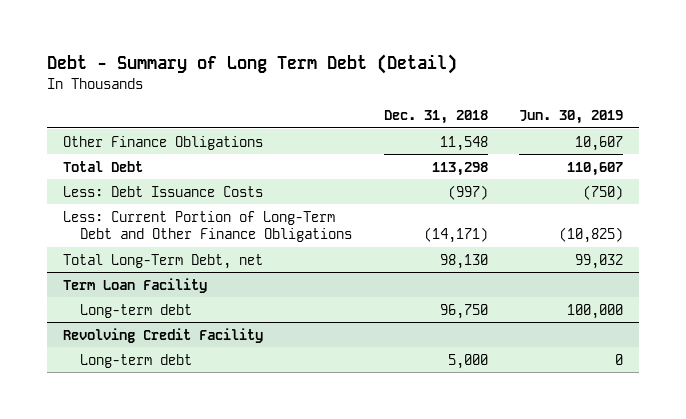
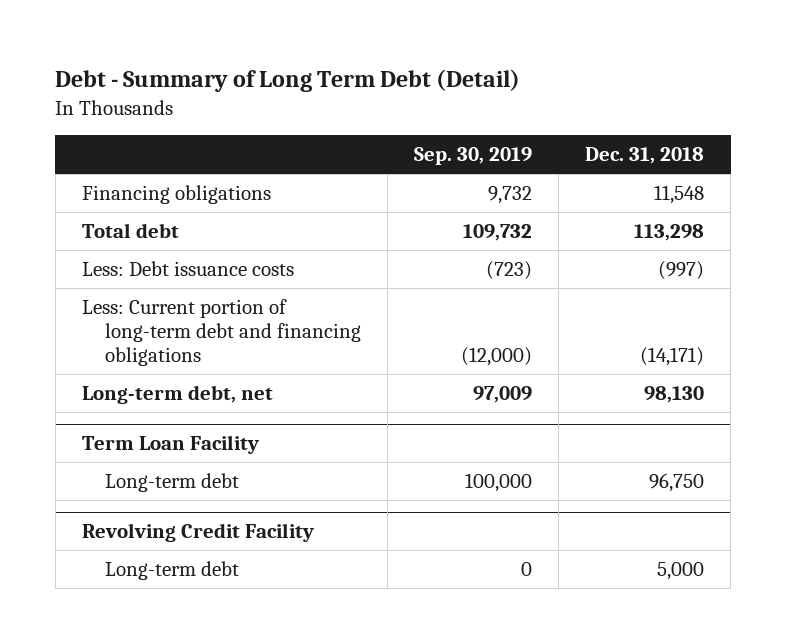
- | Dec. 31, 2018 | Jun. 30, 2019
+ | Sep. 30, 2019 | Dec. 31, 2018
- Other Finance Obligations | 11,548 | 10,607
- Total Debt | 113,298 | 110,607
- Less: Debt Issuance Costs | (997) | (750)
- Less: Current Portion of Long-Term Debt and Other Finance Obligations | (14,171) | (10,825)
- Total Long-Term Debt, net | 98,130 | 99,032
+ Financing obligations | 9,732 | 11,548
+ Total debt | 109,732 | 113,298
+ Less: Debt issuance costs | (723) | (997)
+ Less: Current portion of long-term debt and financing obligations | (12,000) | (14,171)
+ Long-term debt, net | 97,009 | 98,130

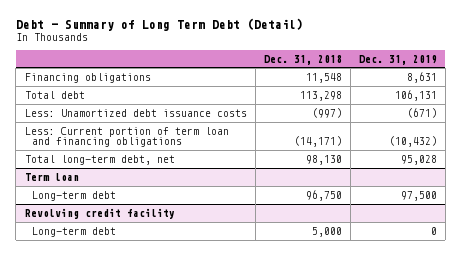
- | Sep. 30, 2019 | Dec. 31, 2018
+ | Dec. 31, 2018 | Dec. 31, 2019
- Less: Debt issuance costs | (723) | (997)
- Less: Current portion of long-term debt and financing obligations | (12,000) | (14,171)
- Long-term debt, net | 97,009 | 98,130
- Term Loan Facility
+ Less: Unamortized debt issuance costs | (997) | (671)
+ Less: Current portion of term loan and financing obligations | (14,171) | (10,432)
+ Total long-term debt, net | 98,130 | 95,028
+ Term loan
- Revolving Credit Facility
+ Revolving credit facility

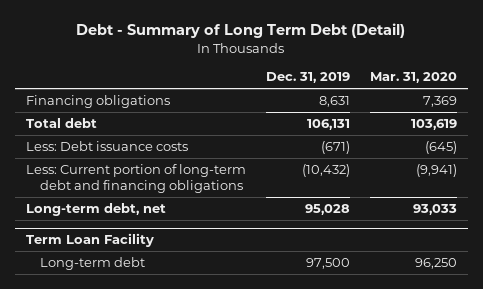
- | Dec. 31, 2018 | Dec. 31, 2019
+ | Dec. 31, 2019 | Mar. 31, 2020
- Less: Unamortized debt issuance costs | (997) | (671)
- Less: Current portion of term loan and financing obligations | (14,171) | (10,432)
- Total long-term debt, net | 98,130 | 95,028
- Term loan
+ Less: Debt issuance costs | (671) | (645)
+ Less: Current portion of long-term debt and financing obligations | (10,432) | (9,941)
+ Long-term debt, net | 95,028 | 93,033
+ Term Loan Facility
- Revolving credit facility
- Long-term debt | 5,000 | 0

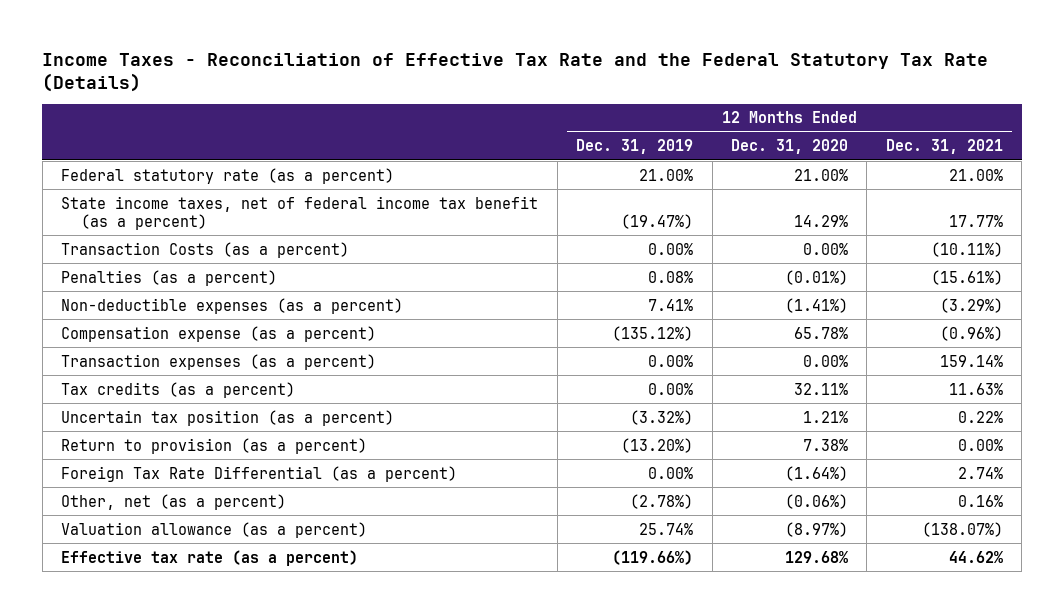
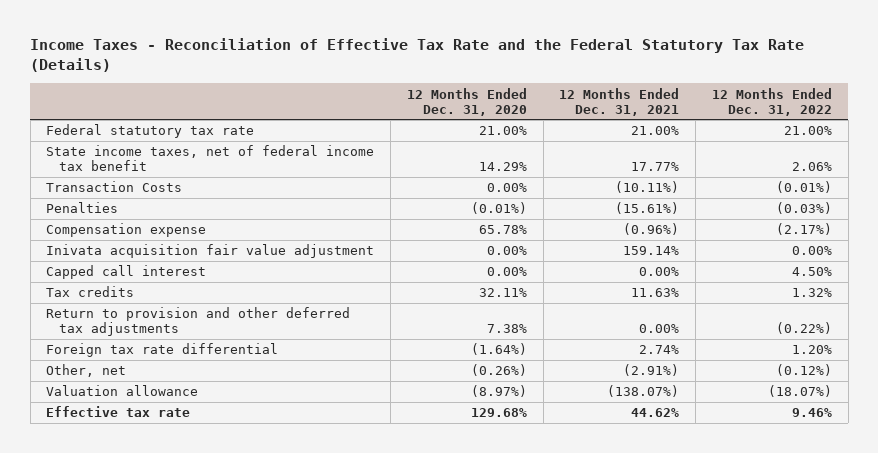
- | 12 Months Ended Dec. 31, 2019 | 12 Months Ended Dec. 31, 2020 | 12 Months Ended Dec. 31, 2021
+ | 12 Months Ended Dec. 31, 2020 | 12 Months Ended Dec. 31, 2021 | 12 Months Ended Dec. 31, 2022
- Federal statutory rate (as a percent) | 21.00% | 21.00% | 21.00%
- State income taxes, net of federal income tax benefit (as a percent) | (19.47%) | 14.29% | 17.77%
- Transaction Costs (as a percent) | 0.00% | 0.00% | (10.11%)
- Penalties (as a percent) | 0.08% | (0.01%) | (15.61%)
- Non-deductible expenses (as a percent) | 7.41% | (1.41%) | (3.29%)
- Compensation expense (as a percent) | (135.12%) | 65.78% | (0.96%)
- Transaction expenses (as a percent) | 0.00% | 0.00% | 159.14%
- Tax credits (as a percent) | 0.00% | 32.11% | 11.63%
- Uncertain tax position (as a percent) | (3.32%) | 1.21% | 0.22%
- Return to provision (as a percent) | (13.20%) | 7.38% | 0.00%
- Foreign Tax Rate Differential (as a percent) | 0.00% | (1.64%) | 2.74%
- Other, net (as a percent) | (2.78%) | (0.06%) | 0.16%
- Valuation allowance (as a percent) | 25.74% | (8.97%) | (138.07%)
- Effective tax rate (as a percent) | (119.66%) | 129.68% | 44.62%
+ Federal statutory tax rate | 21.00% | 21.00% | 21.00%
+ State income taxes, net of federal income tax benefit | 14.29% | 17.77% | 2.06%
+ Transaction Costs | 0.00% | (10.11%) | (0.01%)
+ Penalties | (0.01%) | (15.61%) | (0.03%)
+ Compensation expense | 65.78% | (0.96%) | (2.17%)
+ Inivata acquisition fair value adjustment | 0.00% | 159.14% | 0.00%
+ Capped call interest | 0.00% | 0.00% | 4.50%
+ Tax credits | 32.11% | 11.63% | 1.32%
+ Return to provision and other deferred tax adjustments | 7.38% | 0.00% | (0.22%)
+ Foreign tax rate differential | (1.64%) | 2.74% | 1.20%
+ Other, net | (0.26%) | (2.91%) | (0.12%)
+ Valuation allowance | (8.97%) | (138.07%) | (18.07%)
+ Effective tax rate | 129.68% | 44.62% | 9.46%

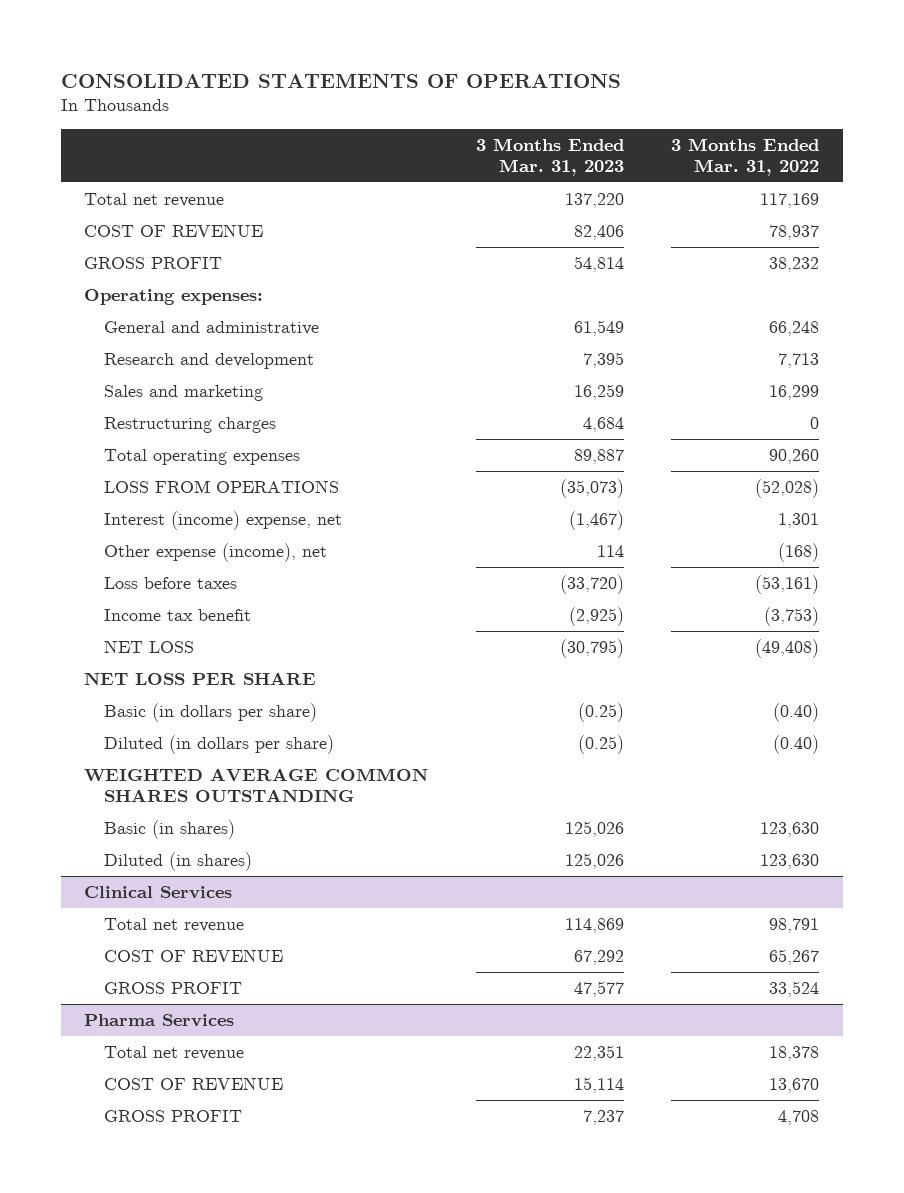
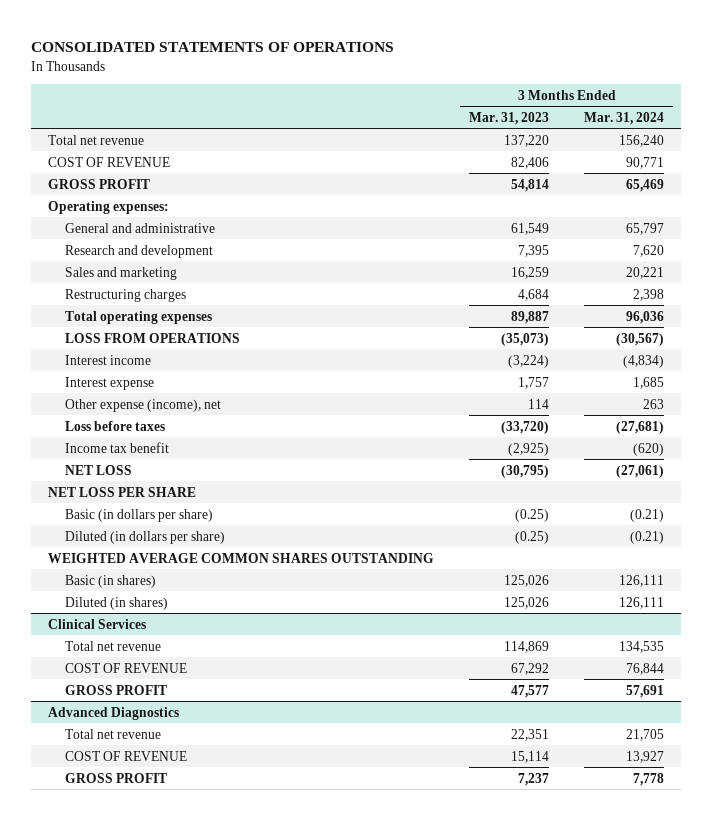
- | 3 Months Ended Mar. 31, 2023 | 3 Months Ended Mar. 31, 2022
+ | 3 Months Ended Mar. 31, 2023 | 3 Months Ended Mar. 31, 2024
- Interest (income) expense, net | (1,467) | 1,301
+ Interest income | (3,224) | (4,834)
+ Interest expense | 1,757 | 1,685
- Pharma Services
+ Advanced Diagnostics

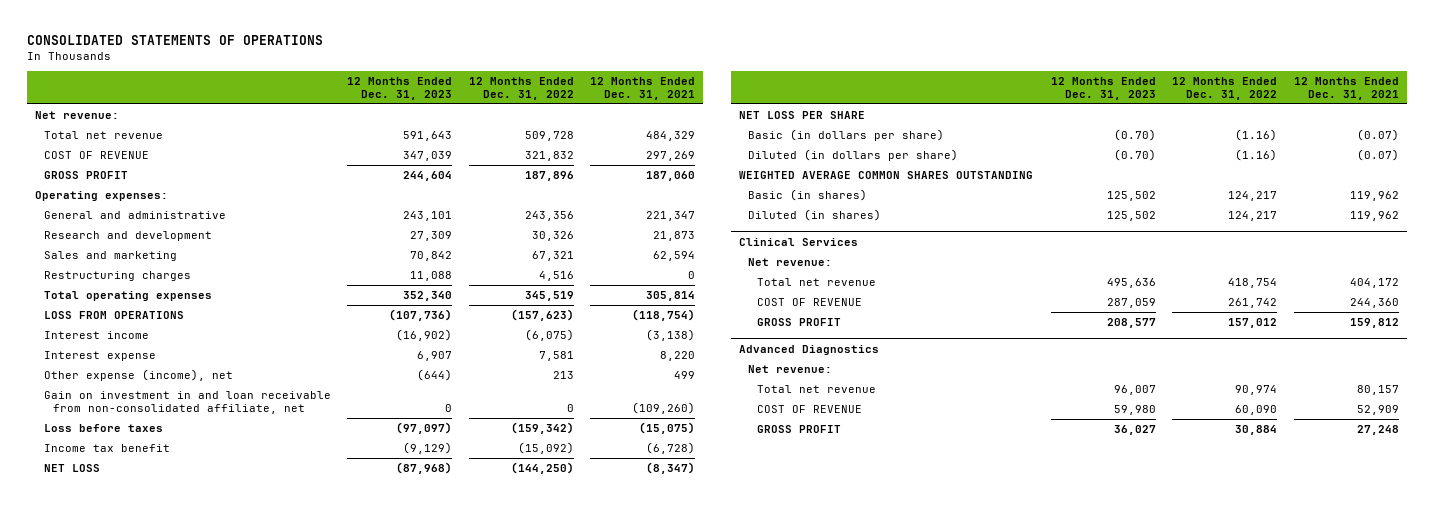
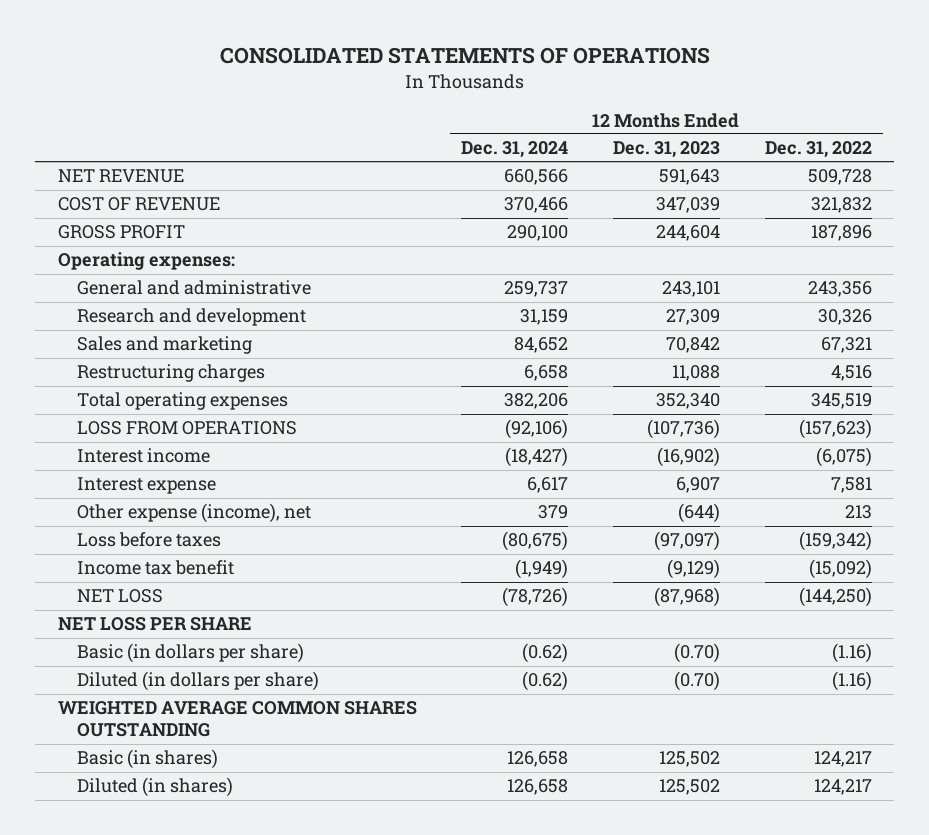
- | 12 Months Ended Dec. 31, 2023 | 12 Months Ended Dec. 31, 2022 | 12 Months Ended Dec. 31, 2021
+ | 12 Months Ended Dec. 31, 2024 | 12 Months Ended Dec. 31, 2023 | 12 Months Ended Dec. 31, 2022
- Net revenue:
- Total net revenue | 591,643 | 509,728 | 484,329
+ NET REVENUE | 660,566 | 591,643 | 509,728
- Gain on investment in and loan receivable from non-consolidated affiliate, net | 0 | 0 | (109,260)
- Clinical Services
- Net revenue:
- Total net revenue | 495,636 | 418,754 | 404,172
- COST OF REVENUE | 287,059 | 261,742 | 244,360
- GROSS PROFIT | 208,577 | 157,012 | 159,812
- Advanced Diagnostics
- Net revenue:
- Total net revenue | 96,007 | 90,974 | 80,157
- COST OF REVENUE | 59,980 | 60,090 | 52,909
- GROSS PROFIT | 36,027 | 30,884 | 27,248

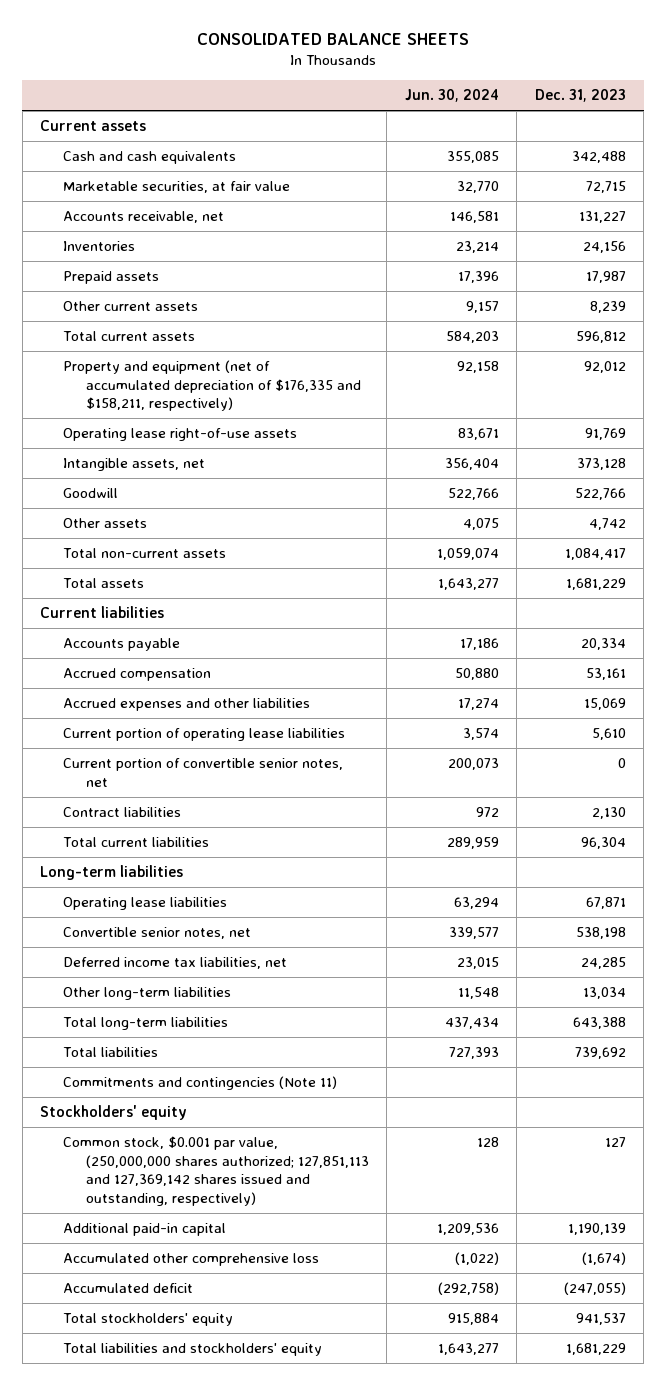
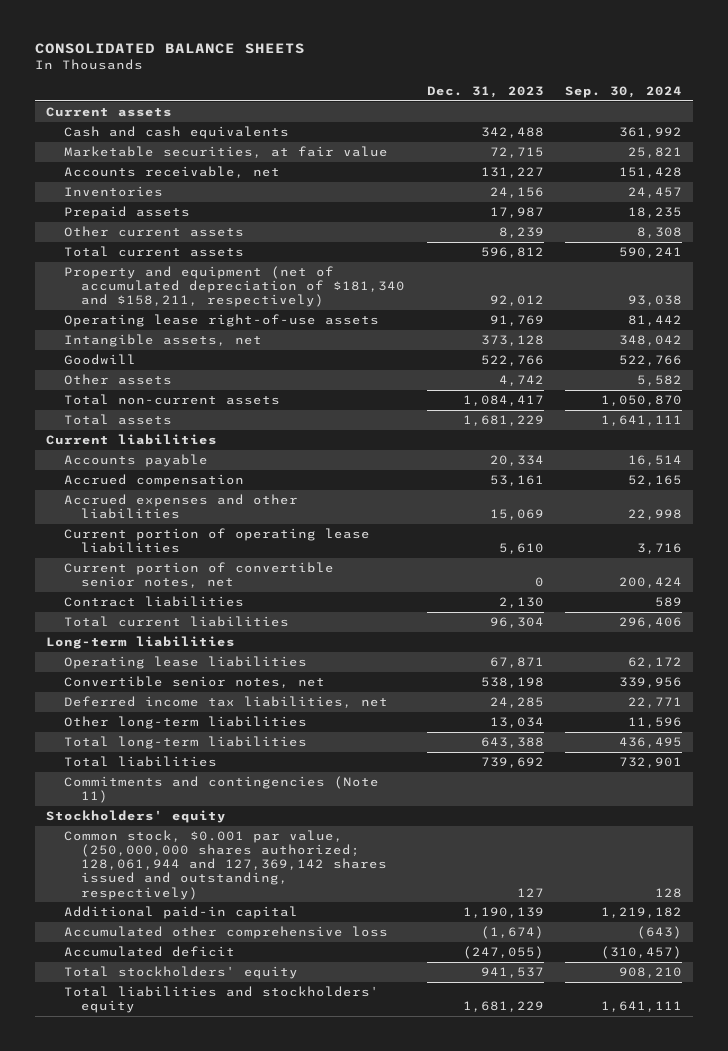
- | Jun. 30, 2024 | Dec. 31, 2023
+ | Dec. 31, 2023 | Sep. 30, 2024
- Property and equipment (net of accumulated depreciation of $176,335 and $158,211, respectively) | 92,158 | 92,012
+ Property and equipment (net of accumulated depreciation of $181,340 and $158,211, respectively) | 92,012 | 93,038
- Common stock, $0.001 par value, (250,000,000 shares authorized; 127,851,113 and 127,369,142 shares issued and outstanding, respectively) | 128 | 127
+ Common stock, $0.001 par value, (250,000,000 shares authorized; 128,061,944 and 127,369,142 shares issued and outstanding, respectively) | 127 | 128

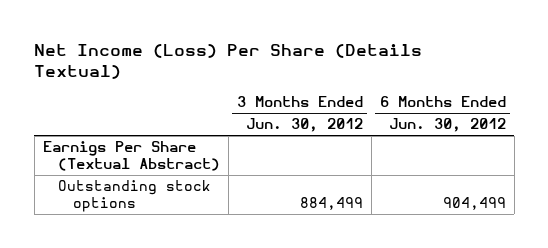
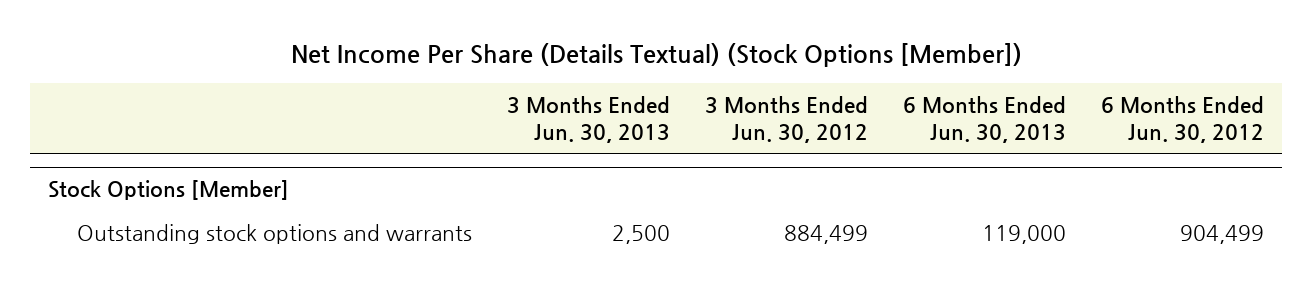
- Net Income (Loss) Per Share (Details Textual)
+ Net Income Per Share (Details Textual) (Stock Options [Member])
- | 3 Months Ended Jun. 30, 2012 | 6 Months Ended Jun. 30, 2012
+ | 3 Months Ended Jun. 30, 2013 | 3 Months Ended Jun. 30, 2012 | 6 Months Ended Jun. 30, 2013 | 6 Months Ended Jun. 30, 2012
- Earnigs Per Share (Textual Abstract)
- Outstanding stock options | 884,499 | 904,499
+ Stock Options [Member]
+ Outstanding stock options and warrants | 2,500 | 884,499 | 119,000 | 904,499

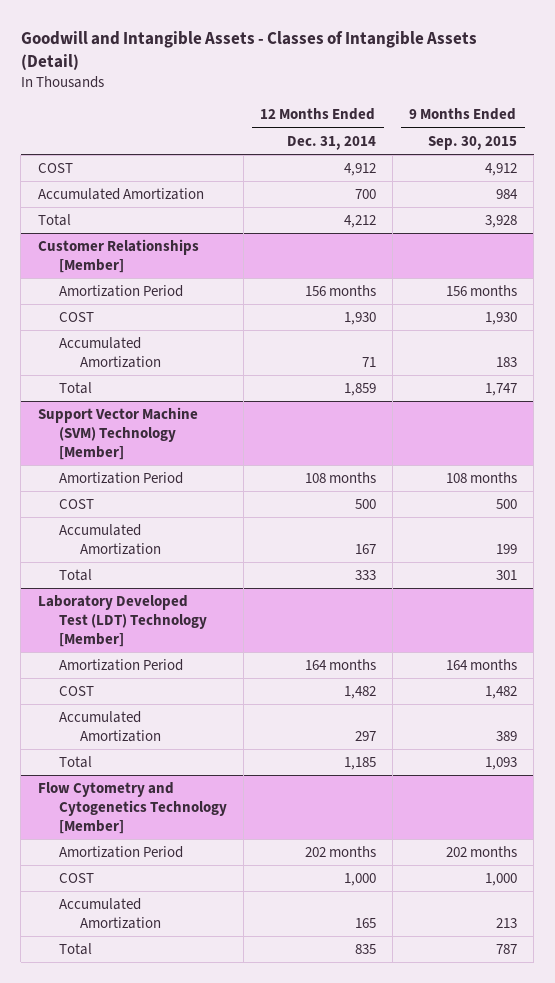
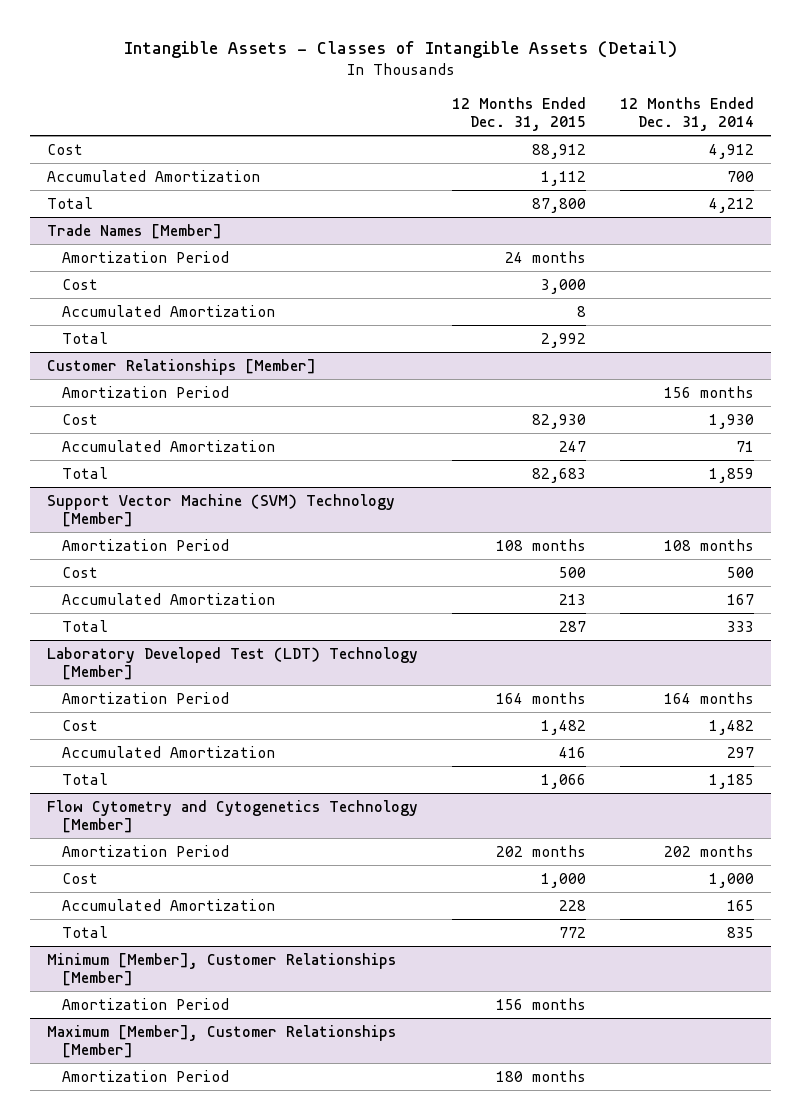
- Goodwill and Intangible Assets - Classes of Intangible Assets (Detail)
+ Intangible Assets - Classes of Intangible Assets (Detail)
- | 12 Months Ended Dec. 31, 2014 | 9 Months Ended Sep. 30, 2015
+ | 12 Months Ended Dec. 31, 2015 | 12 Months Ended Dec. 31, 2014
- COST | 4,912 | 4,912
+ Cost | 88,912 | 4,912
+ Trade Names [Member]
+ Amortization Period | 24 months |
+ Cost | 3,000 |
+ Accumulated Amortization | 8 |
+ Total | 2,992 |
@ Customer Relationships [Member]
- COST | 1,930 | 1,930
+ Cost | 82,930 | 1,930
@ Support Vector Machine (SVM) Technology [Member]
- COST | 500 | 500
+ Cost | 500 | 500
@ Laboratory Developed Test (LDT) Technology [Member]
- COST | 1,482 | 1,482
+ Cost | 1,482 | 1,482
@ Flow Cytometry and Cytogenetics Technology [Member]
- COST | 1,000 | 1,000
+ Cost | 1,000 | 1,000
+ Minimum [Member], Customer Relationships [Member]
+ Amortization Period | 156 months |
+ Maximum [Member], Customer Relationships [Member]
+ Amortization Period | 180 months |

